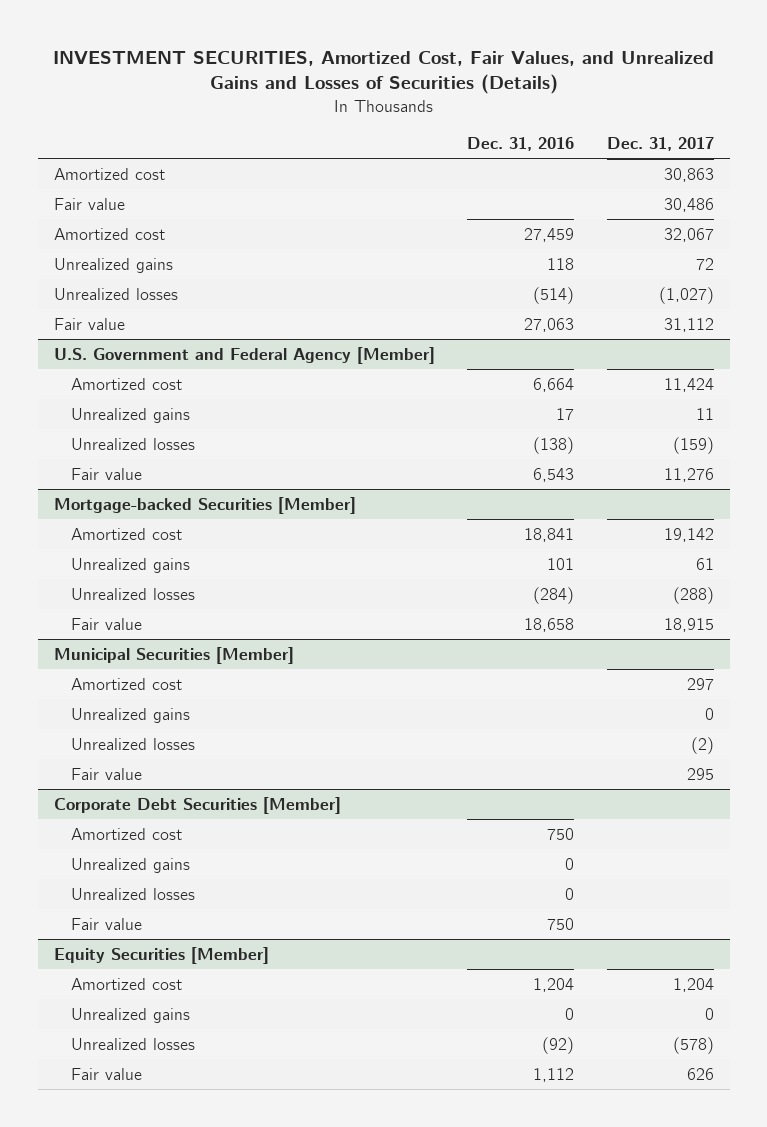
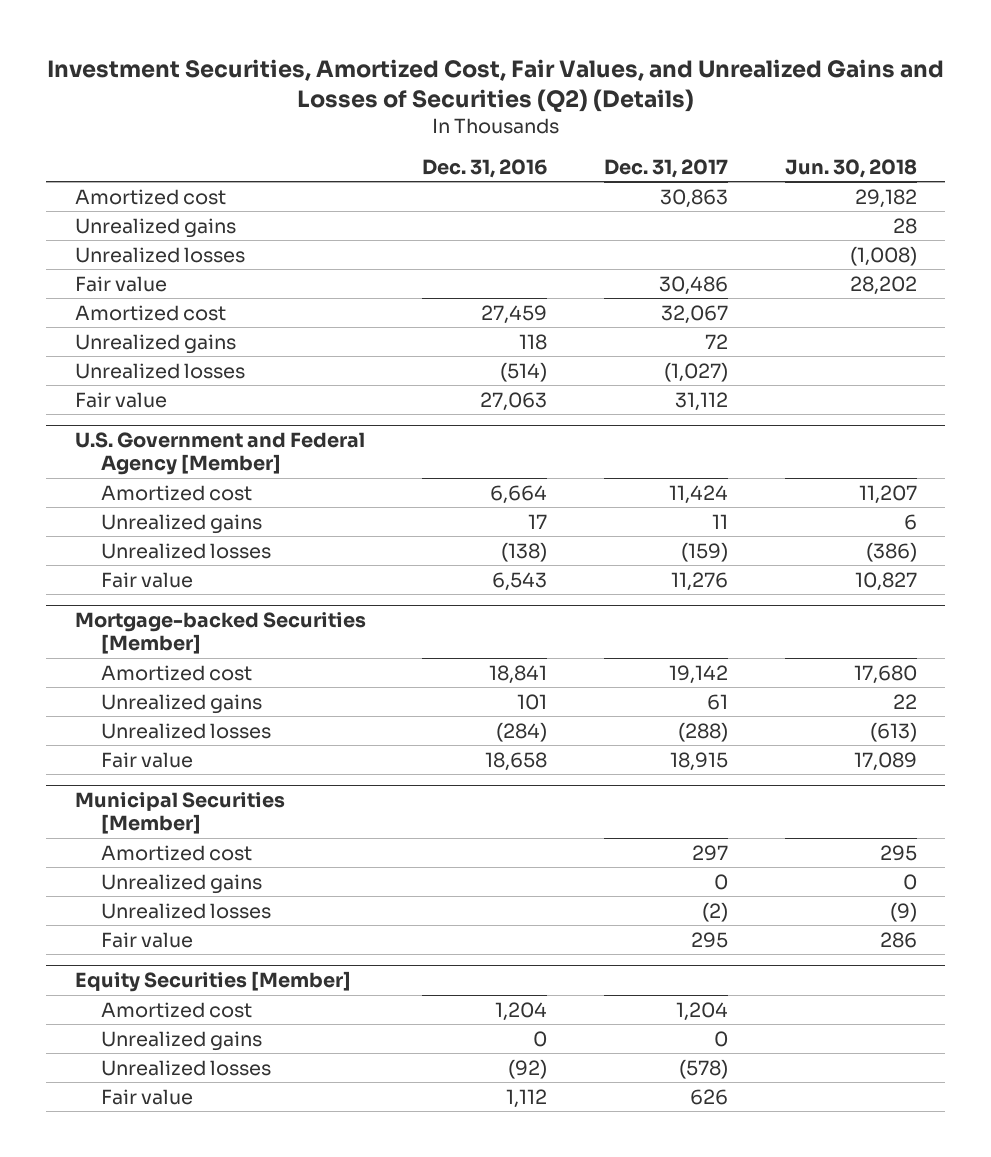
- INVESTMENT SECURITIES, Amortized Cost, Fair Values, and Unrealized Gains and Losses of Securities (Details)
+ Investment Securities, Amortized Cost, Fair Values, and Unrealized Gains and Losses of Securities (Q2) (Details)
- | Dec. 31, 2016 | Dec. 31, 2017
+ | Dec. 31, 2016 | Dec. 31, 2017 | Jun. 30, 2018
+ Unrealized gains | | | 28
+ Unrealized losses | | | (1,008)
- Corporate Debt Securities [Member]
- Amortized cost | 750 |
- Unrealized gains | 0 |
- Unrealized losses | 0 |
- Fair value | 750 |

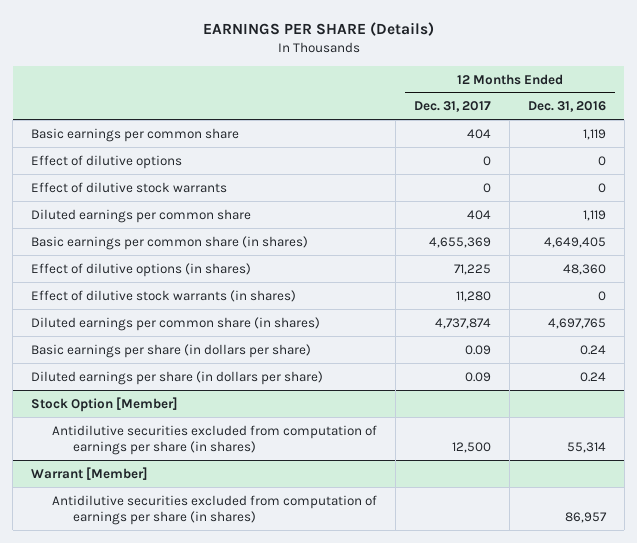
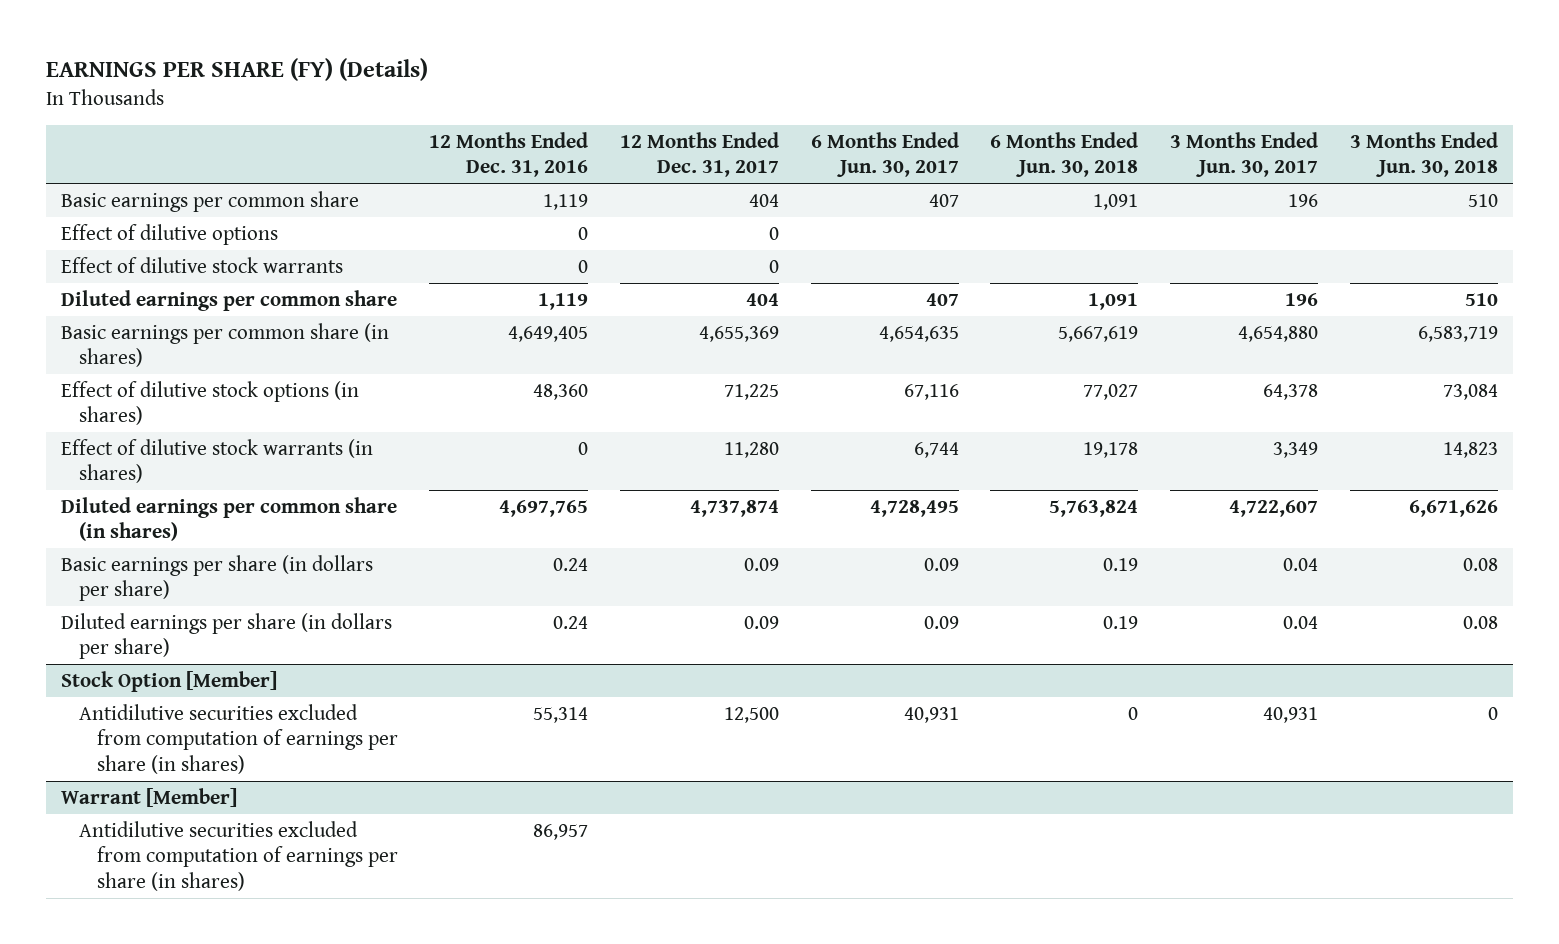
- EARNINGS PER SHARE (Details)
+ EARNINGS PER SHARE (FY) (Details)
- | 12 Months Ended Dec. 31, 2017 | 12 Months Ended Dec. 31, 2016
+ | 12 Months Ended Dec. 31, 2016 | 12 Months Ended Dec. 31, 2017 | 6 Months Ended Jun. 30, 2017 | 6 Months Ended Jun. 30, 2018 | 3 Months Ended Jun. 30, 2017 | 3 Months Ended Jun. 30, 2018
- Effect of dilutive options (in shares) | 71,225 | 48,360
+ Effect of dilutive stock options (in shares) | 48,360 | 71,225 | 67,116 | 77,027 | 64,378 | 73,084

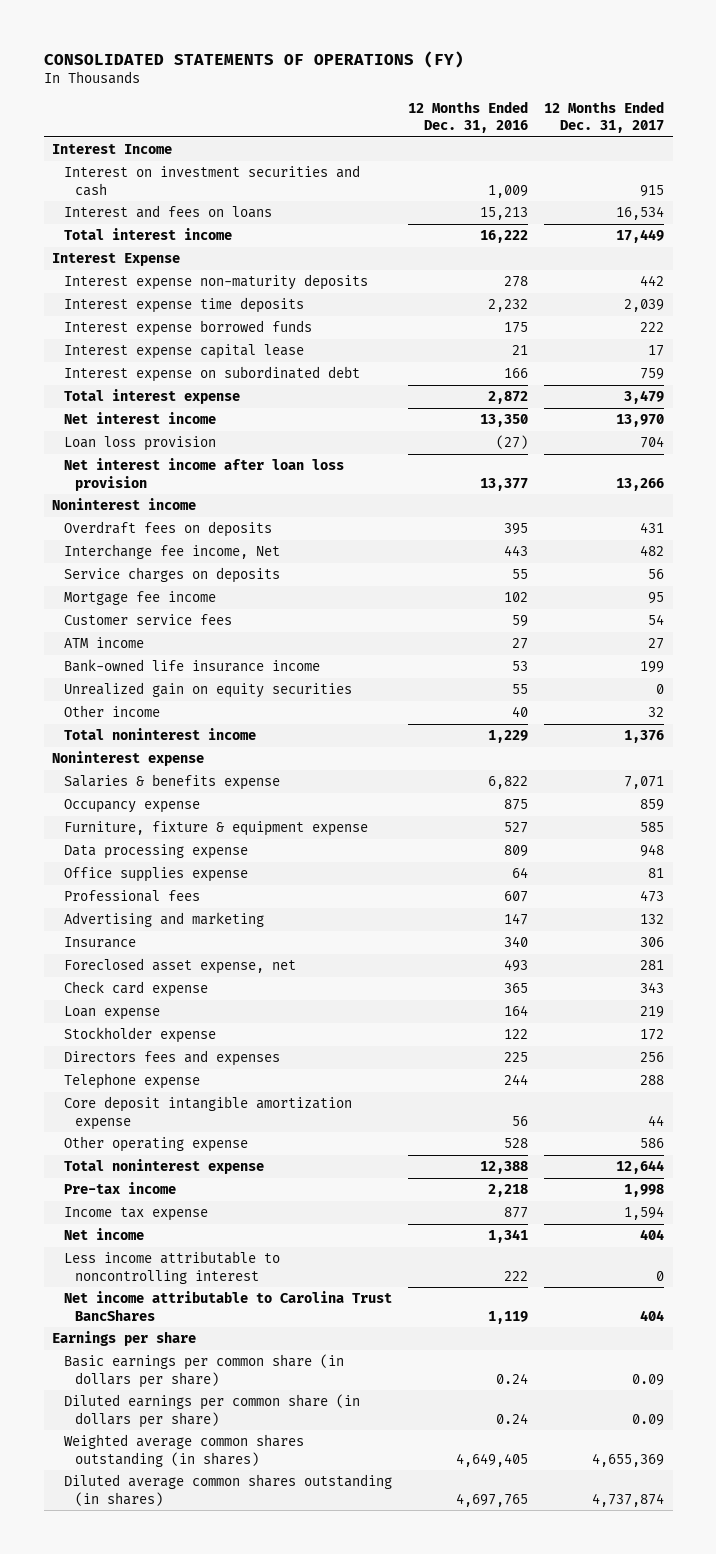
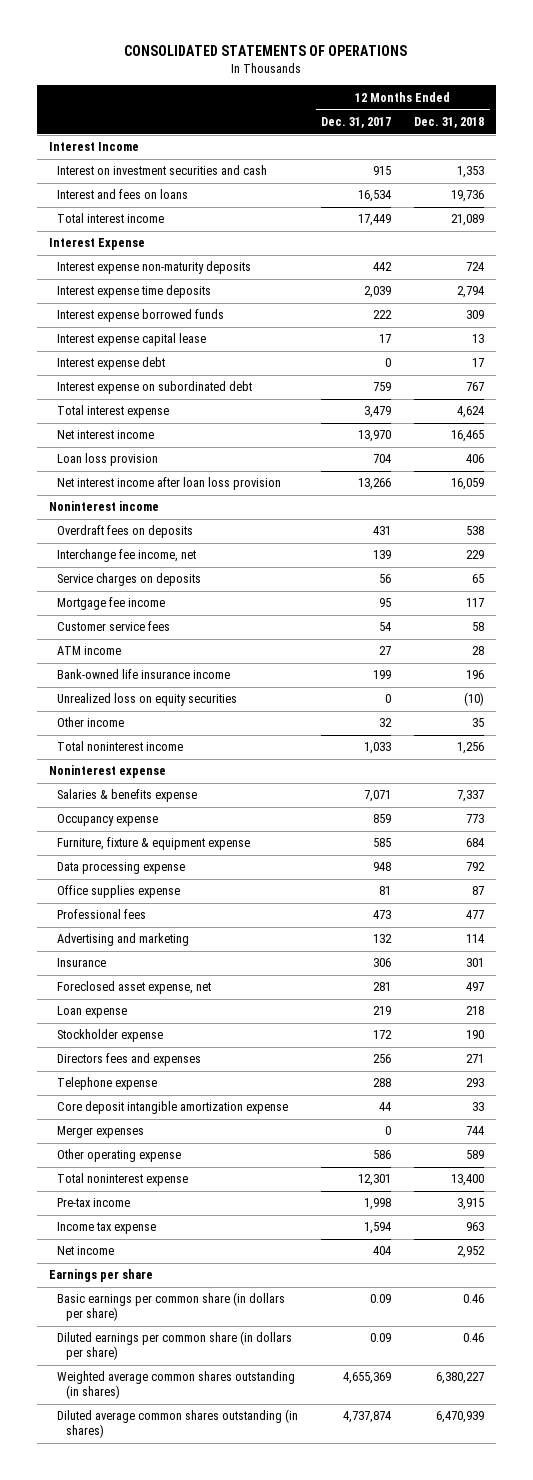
- CONSOLIDATED STATEMENTS OF OPERATIONS (FY)
+ CONSOLIDATED STATEMENTS OF OPERATIONS
- | 12 Months Ended Dec. 31, 2016 | 12 Months Ended Dec. 31, 2017
+ | 12 Months Ended Dec. 31, 2017 | 12 Months Ended Dec. 31, 2018
+ Interest expense debt | 0 | 17
- Interchange fee income, Net | 443 | 482
+ Interchange fee income, net | 139 | 229
- Unrealized gain on equity securities | 55 | 0
+ Unrealized loss on equity securities | 0 | (10)
- Total noninterest income | 1,229 | 1,376
+ Total noninterest income | 1,033 | 1,256
- Check card expense | 365 | 343
+ Merger expenses | 0 | 744
- Total noninterest expense | 12,388 | 12,644
+ Total noninterest expense | 12,301 | 13,400
- Less income attributable to noncontrolling interest | 222 | 0
- Net income attributable to Carolina Trust BancShares | 1,119 | 404

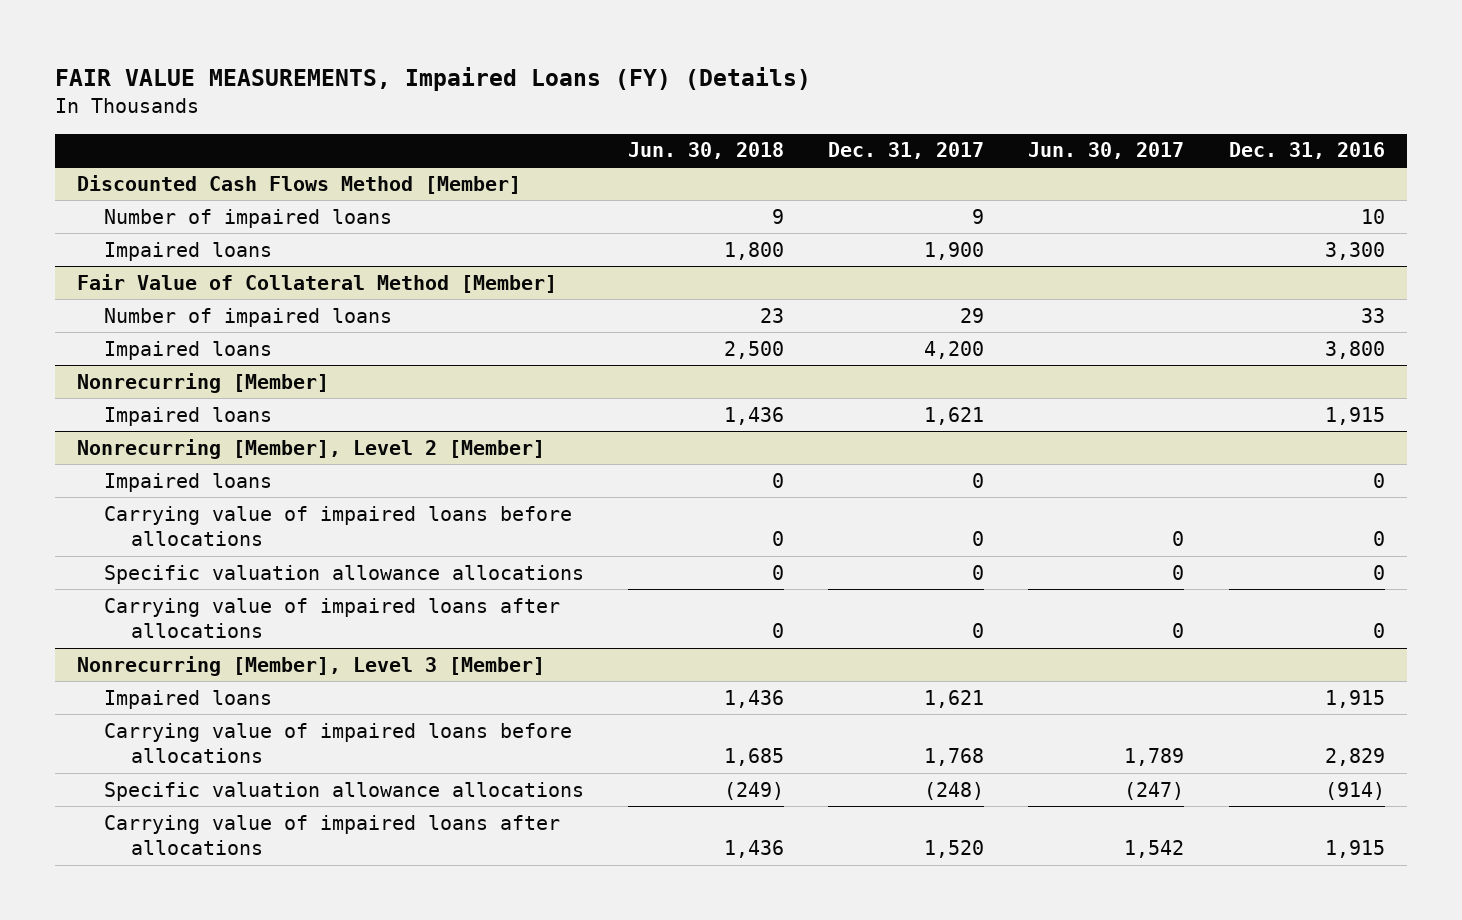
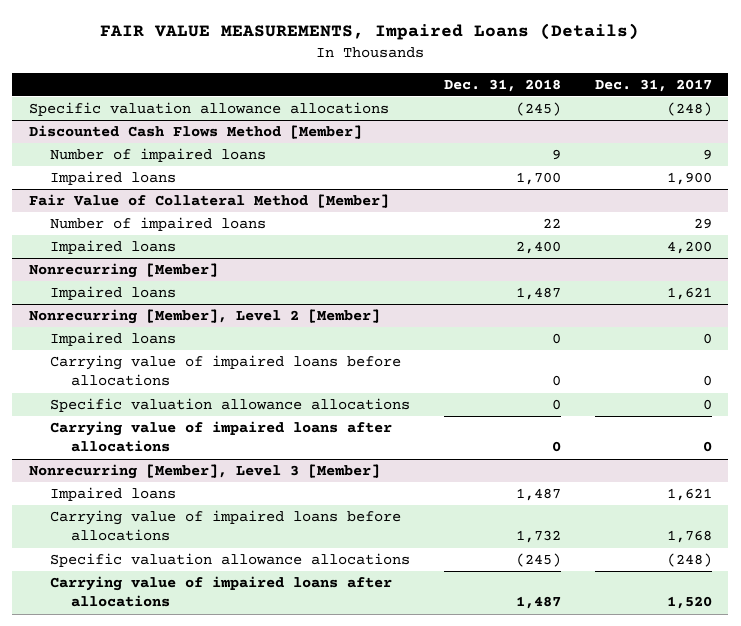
- FAIR VALUE MEASUREMENTS, Impaired Loans (FY) (Details)
+ FAIR VALUE MEASUREMENTS, Impaired Loans (Details)
- | Jun. 30, 2018 | Dec. 31, 2017 | Jun. 30, 2017 | Dec. 31, 2016
+ | Dec. 31, 2018 | Dec. 31, 2017
+ Specific valuation allowance allocations | (245) | (248)

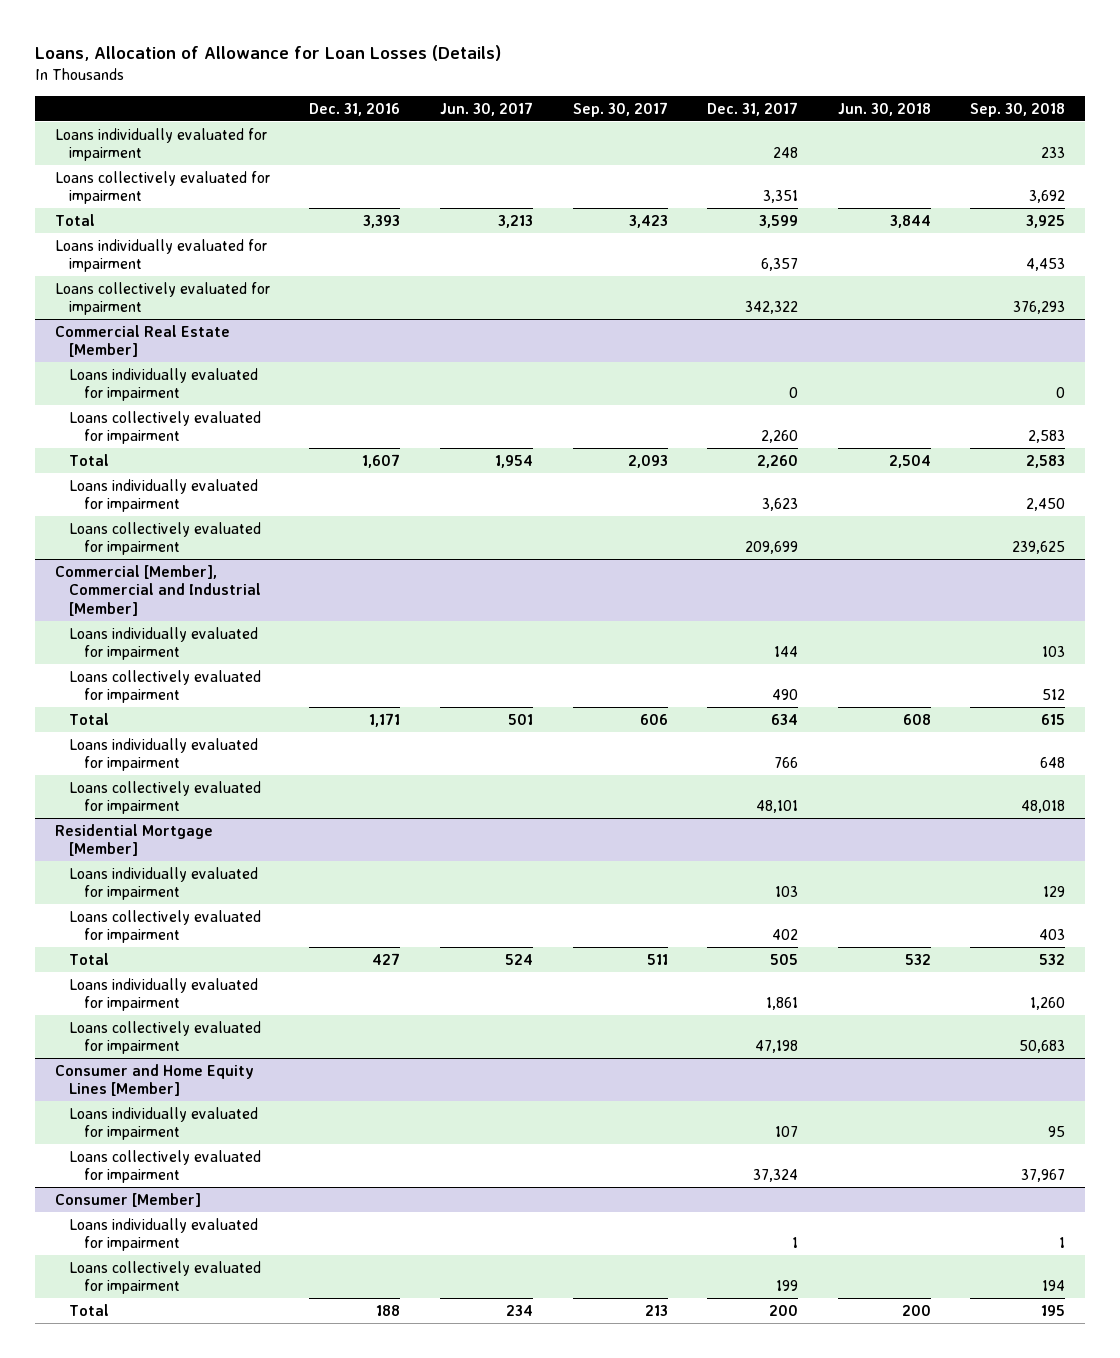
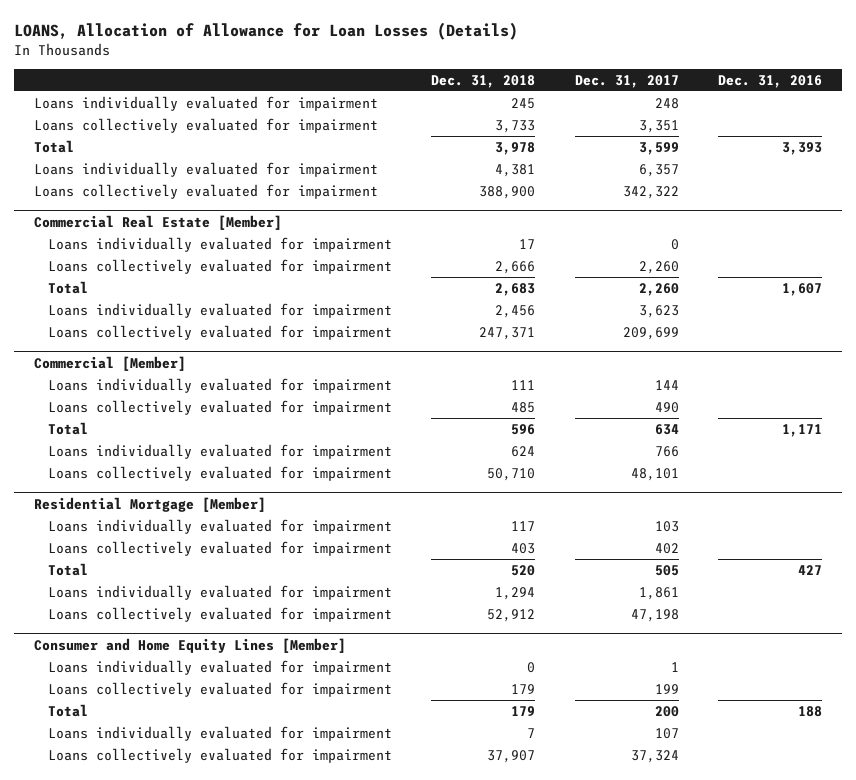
- Loans, Allocation of Allowance for Loan Losses (Details)
+ LOANS, Allocation of Allowance for Loan Losses (Details)
- | Dec. 31, 2016 | Jun. 30, 2017 | Sep. 30, 2017 | Dec. 31, 2017 | Jun. 30, 2018 | Sep. 30, 2018
+ | Dec. 31, 2018 | Dec. 31, 2017 | Dec. 31, 2016
- Commercial [Member], Commercial and Industrial [Member]
+ Commercial [Member]
- Consumer [Member]
@ Consumer and Home Equity Lines [Member]
moved down: Loans individually evaluated for impairment | 7 | 107 |
moved down: Loans collectively evaluated for impairment | 37,907 | 37,324 |

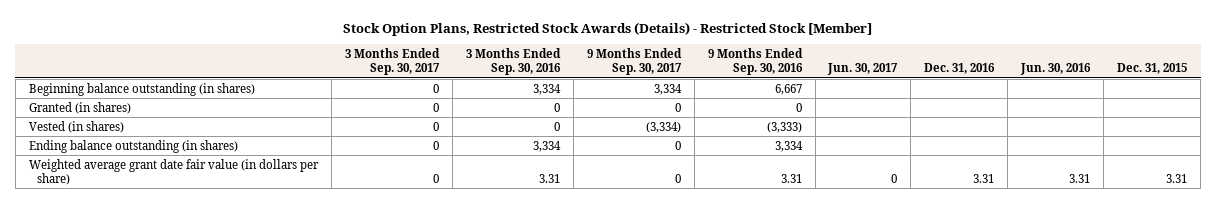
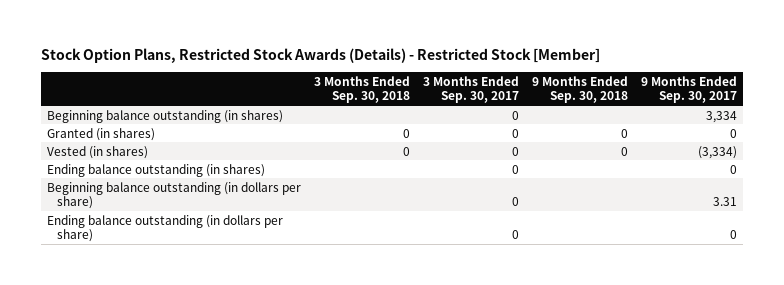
- | 3 Months Ended Sep. 30, 2017 | 3 Months Ended Sep. 30, 2016 | 9 Months Ended Sep. 30, 2017 | 9 Months Ended Sep. 30, 2016 | Jun. 30, 2017 | Dec. 31, 2016 | Jun. 30, 2016 | Dec. 31, 2015
+ | 3 Months Ended Sep. 30, 2018 | 3 Months Ended Sep. 30, 2017 | 9 Months Ended Sep. 30, 2018 | 9 Months Ended Sep. 30, 2017
- Weighted average grant date fair value (in dollars per share) | 0 | 3.31 | 0 | 3.31 | 0 | 3.31 | 3.31 | 3.31
+ Beginning balance outstanding (in dollars per share) | | 0 | | 3.31
+ Ending balance outstanding (in dollars per share) | | 0 | | 0

